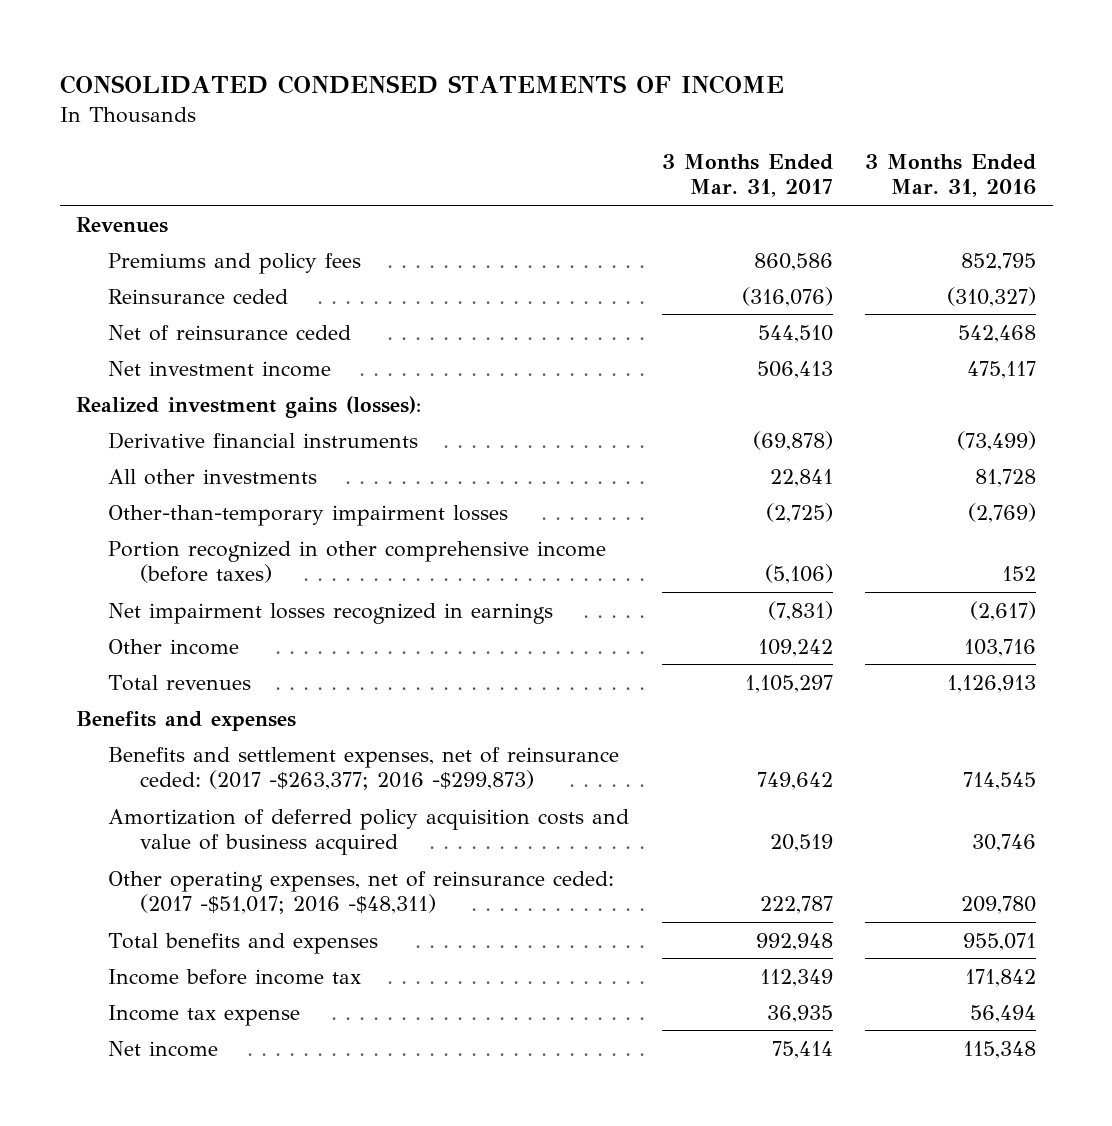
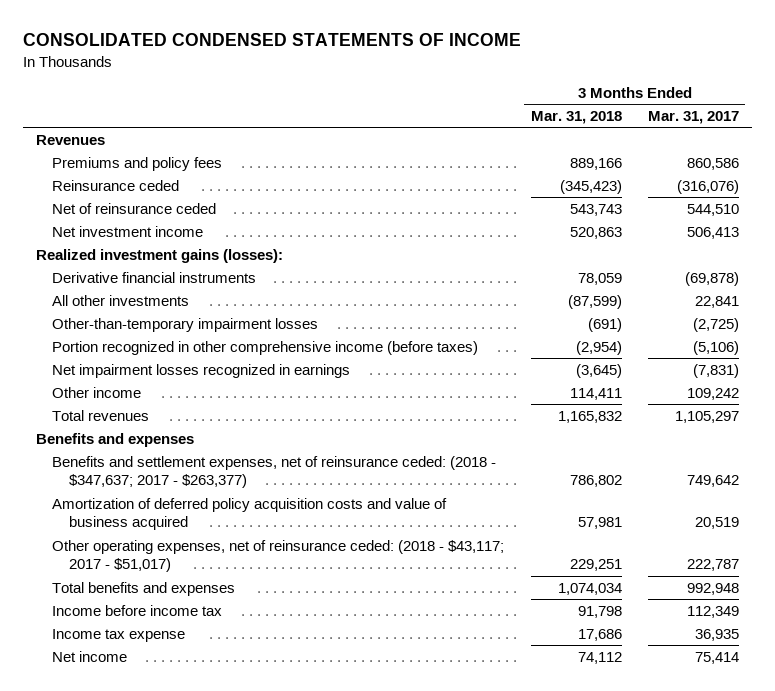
- | 3 Months Ended Mar. 31, 2017 | 3 Months Ended Mar. 31, 2016
+ | 3 Months Ended Mar. 31, 2018 | 3 Months Ended Mar. 31, 2017
- Benefits and settlement expenses, net of reinsurance ceded: (2017 -$263,377; 2016 -$299,873) | 749,642 | 714,545
+ Benefits and settlement expenses, net of reinsurance ceded: (2018 - $347,637; 2017 - $263,377) | 786,802 | 749,642
- Other operating expenses, net of reinsurance ceded: (2017 -$51,017; 2016 -$48,311) | 222,787 | 209,780
+ Other operating expenses, net of reinsurance ceded: (2018 - $43,117; 2017 - $51,017) | 229,251 | 222,787

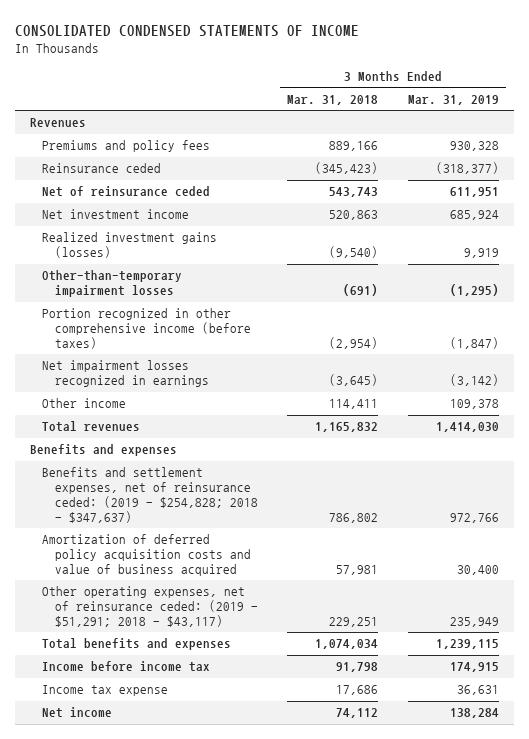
- | 3 Months Ended Mar. 31, 2018 | 3 Months Ended Mar. 31, 2017
+ | 3 Months Ended Mar. 31, 2018 | 3 Months Ended Mar. 31, 2019
- Realized investment gains (losses):
- Derivative financial instruments | 78,059 | (69,878)
- All other investments | (87,599) | 22,841
+ Realized investment gains (losses) | (9,540) | 9,919
- Benefits and settlement expenses, net of reinsurance ceded: (2018 - $347,637; 2017 - $263,377) | 786,802 | 749,642
+ Benefits and settlement expenses, net of reinsurance ceded: (2019 - $254,828; 2018 - $347,637) | 786,802 | 972,766
- Other operating expenses, net of reinsurance ceded: (2018 - $43,117; 2017 - $51,017) | 229,251 | 222,787
+ Other operating expenses, net of reinsurance ceded: (2019 - $51,291; 2018 - $43,117) | 229,251 | 235,949

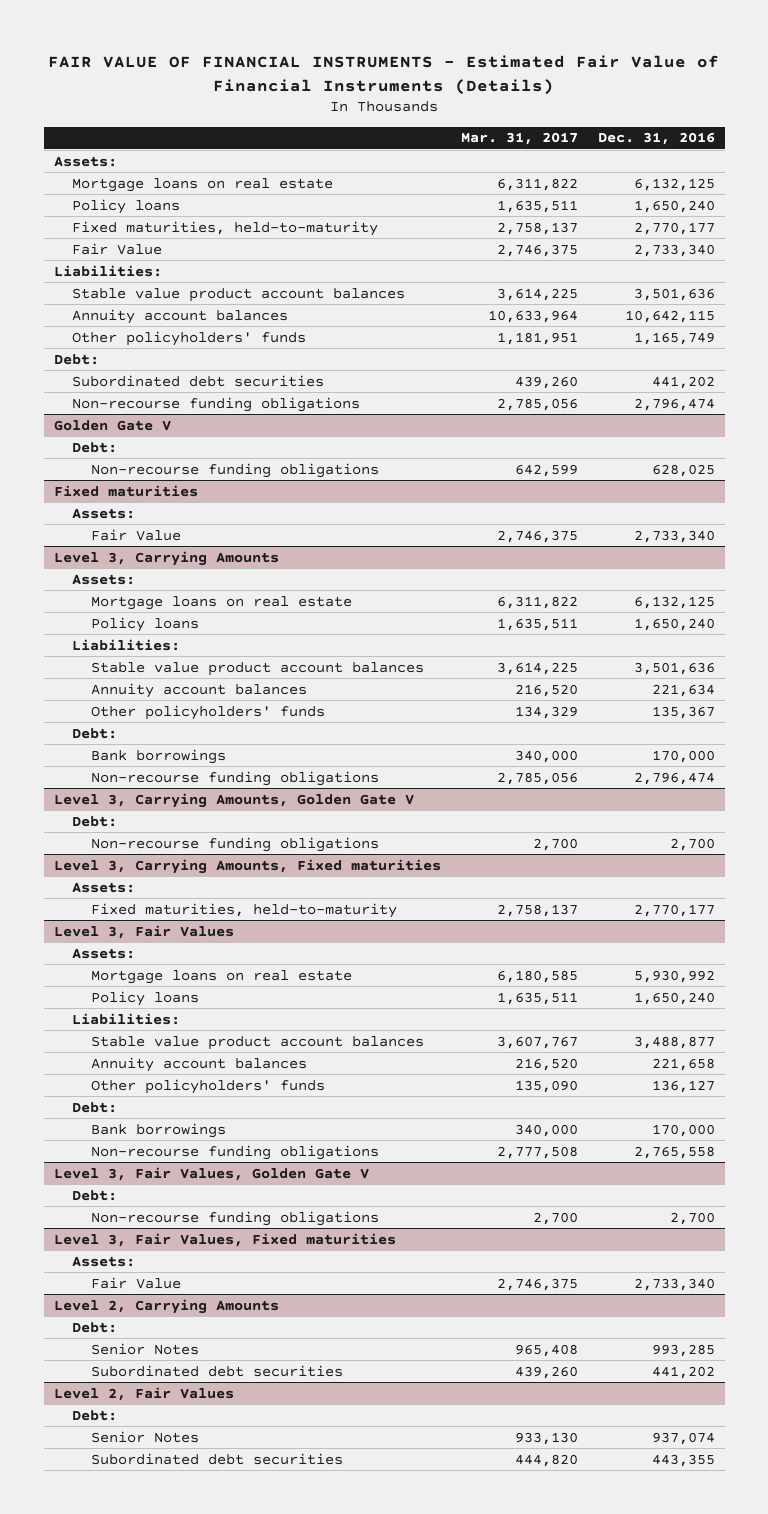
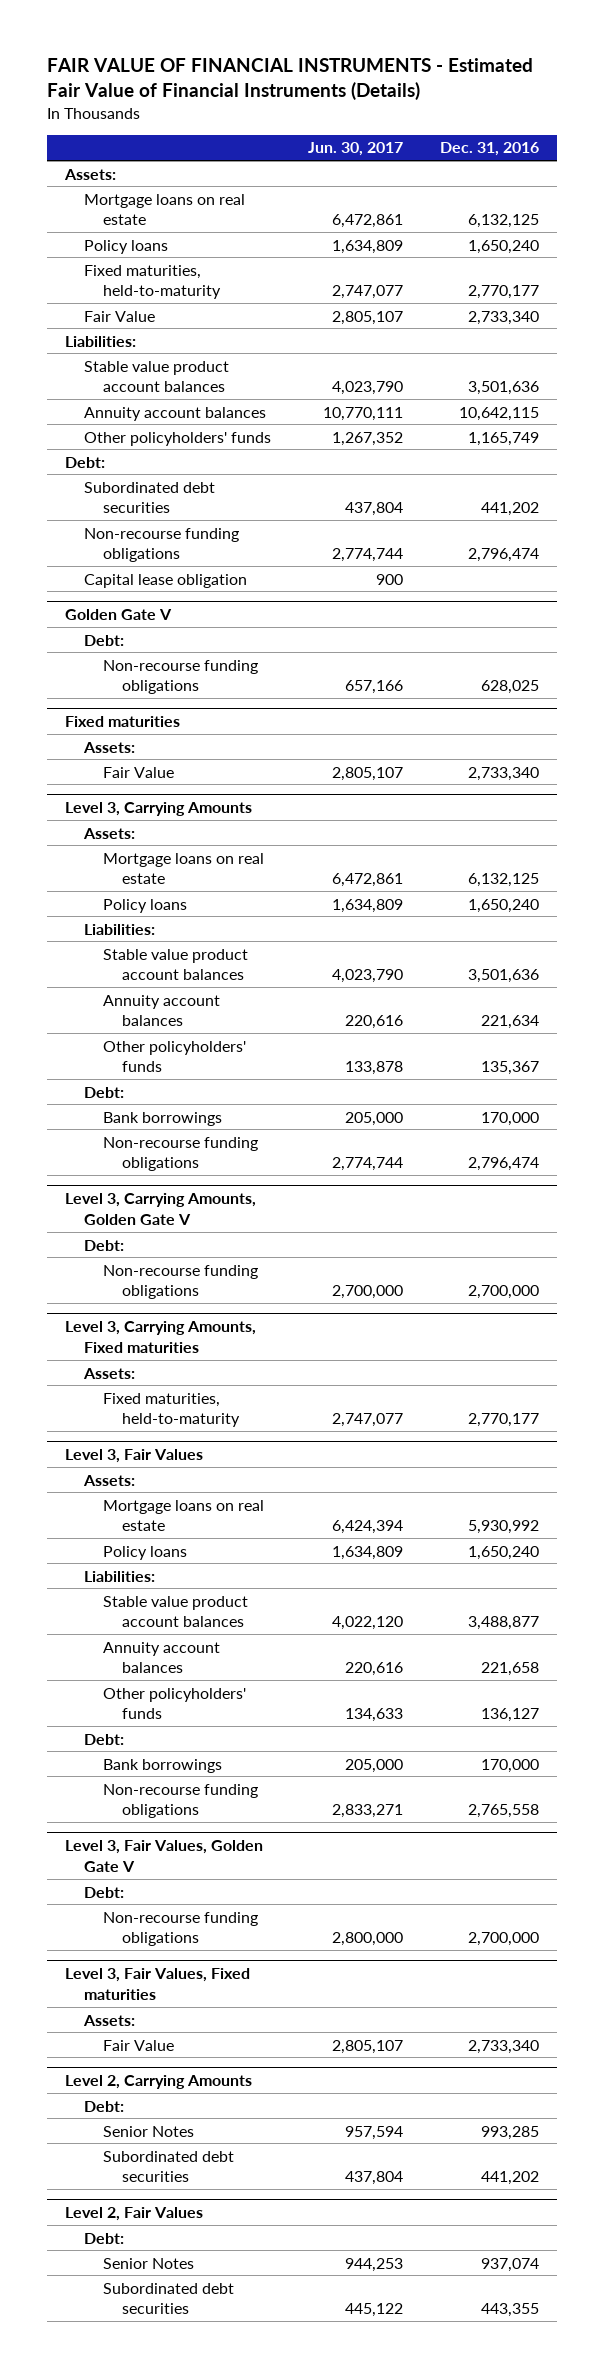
- | Mar. 31, 2017 | Dec. 31, 2016
+ | Jun. 30, 2017 | Dec. 31, 2016
+ Capital lease obligation | 900 |
@ Level 3, Carrying Amounts, Golden Gate V
- Non-recourse funding obligations | 2,700 | 2,700
+ Non-recourse funding obligations | 2,700,000 | 2,700,000
@ Level 3, Fair Values, Golden Gate V
- Non-recourse funding obligations | 2,700 | 2,700
+ Non-recourse funding obligations | 2,800,000 | 2,700,000

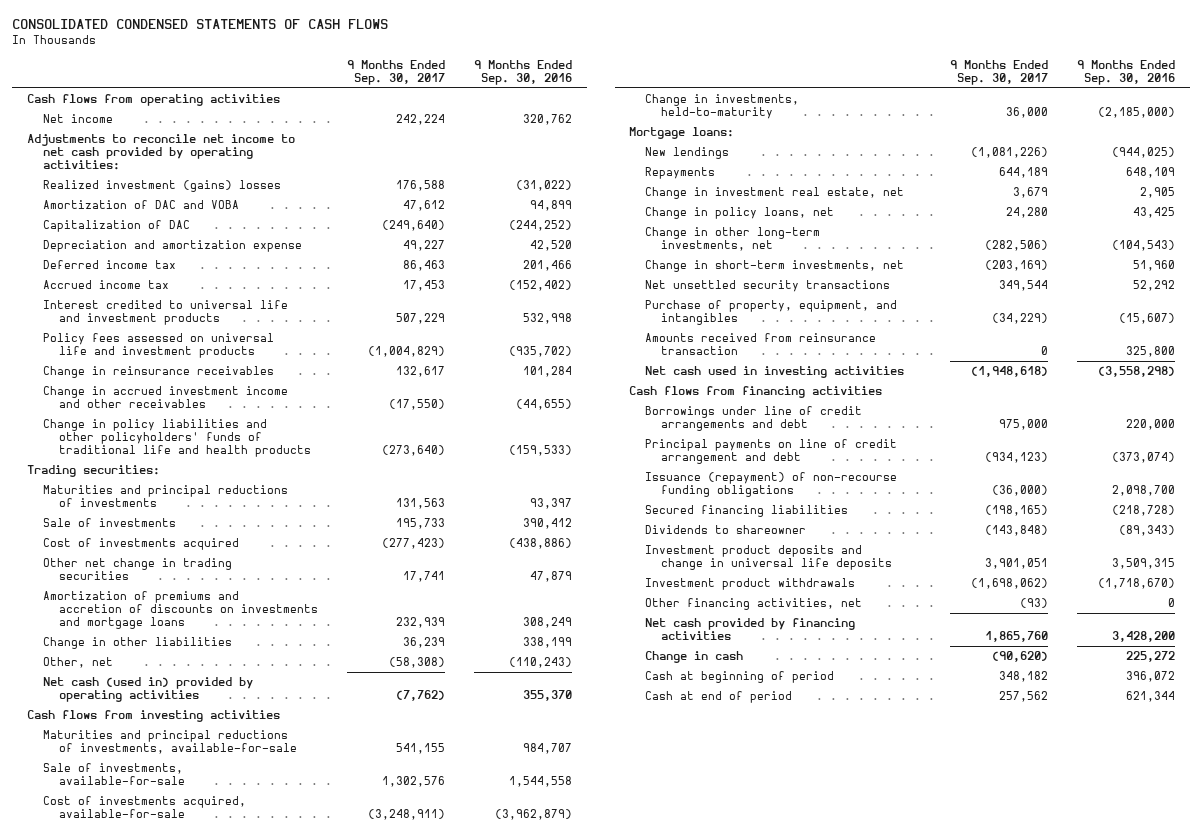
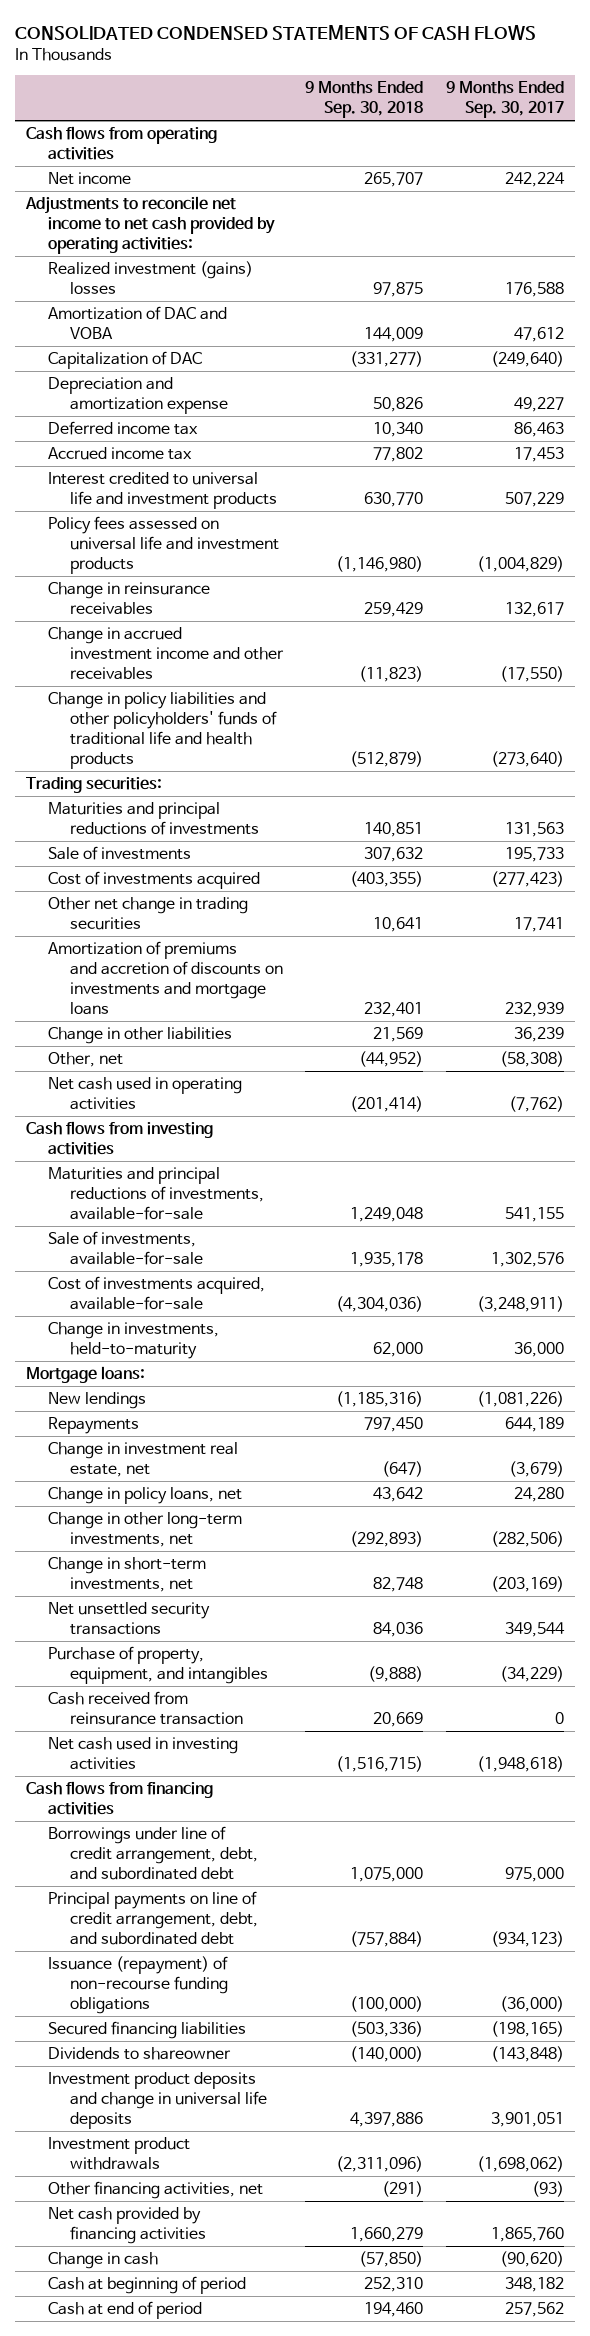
- | 9 Months Ended Sep. 30, 2017 | 9 Months Ended Sep. 30, 2016
+ | 9 Months Ended Sep. 30, 2018 | 9 Months Ended Sep. 30, 2017
- Net cash (used in) provided by operating activities | (7,762) | 355,370
+ Net cash used in operating activities | (201,414) | (7,762)
- Change in investment real estate, net | 3,679 | 2,905
+ Change in investment real estate, net | (647) | (3,679)
- Amounts received from reinsurance transaction | 0 | 325,800
+ Cash received from reinsurance transaction | 20,669 | 0
- Borrowings under line of credit arrangements and debt | 975,000 | 220,000
- Principal payments on line of credit arrangement and debt | (934,123) | (373,074)
+ Borrowings under line of credit arrangement, debt, and subordinated debt | 1,075,000 | 975,000
+ Principal payments on line of credit arrangement, debt, and subordinated debt | (757,884) | (934,123)

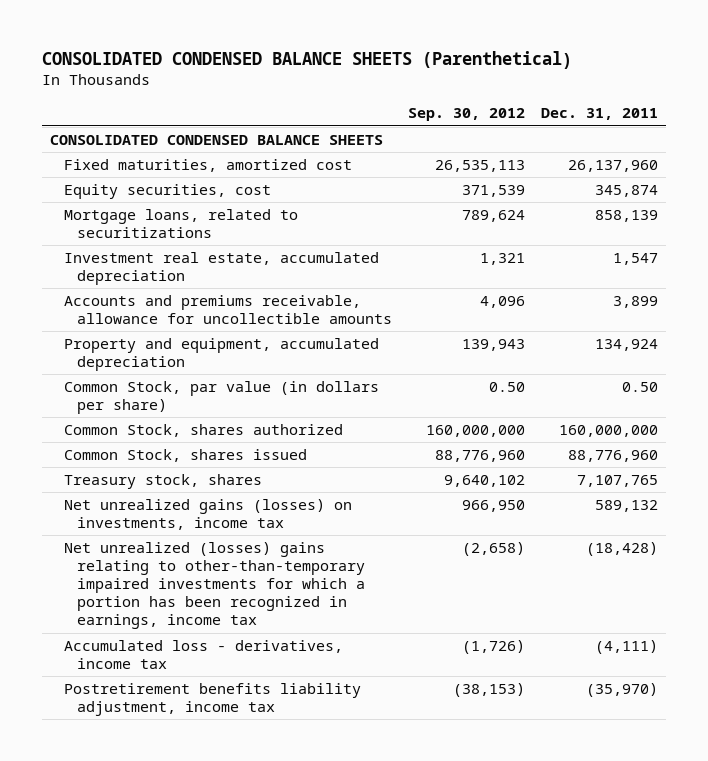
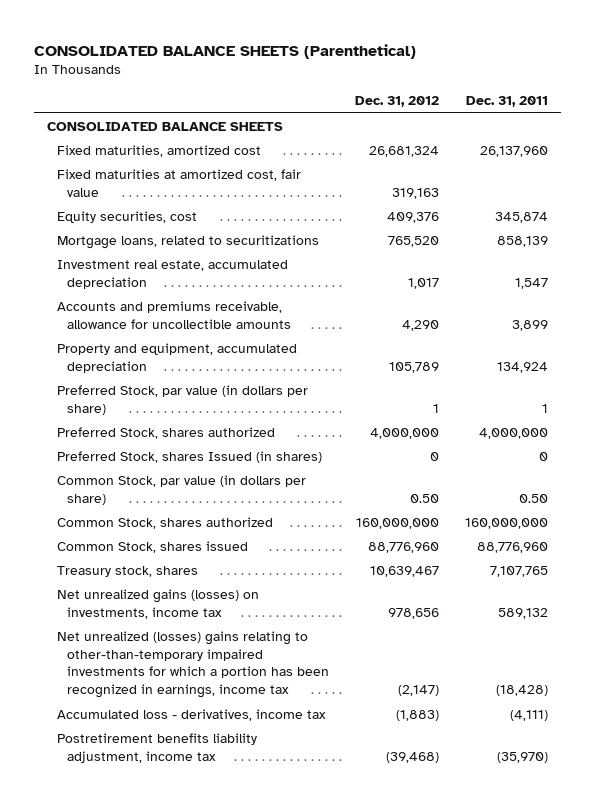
- CONSOLIDATED CONDENSED BALANCE SHEETS (Parenthetical)
+ CONSOLIDATED BALANCE SHEETS (Parenthetical)
- | Sep. 30, 2012 | Dec. 31, 2011
+ | Dec. 31, 2012 | Dec. 31, 2011
- CONSOLIDATED CONDENSED BALANCE SHEETS
+ CONSOLIDATED BALANCE SHEETS
+ Fixed maturities at amortized cost, fair value | 319,163 |
+ Preferred Stock, par value (in dollars per share) | 1 | 1
+ Preferred Stock, shares authorized | 4,000,000 | 4,000,000
+ Preferred Stock, shares Issued (in shares) | 0 | 0

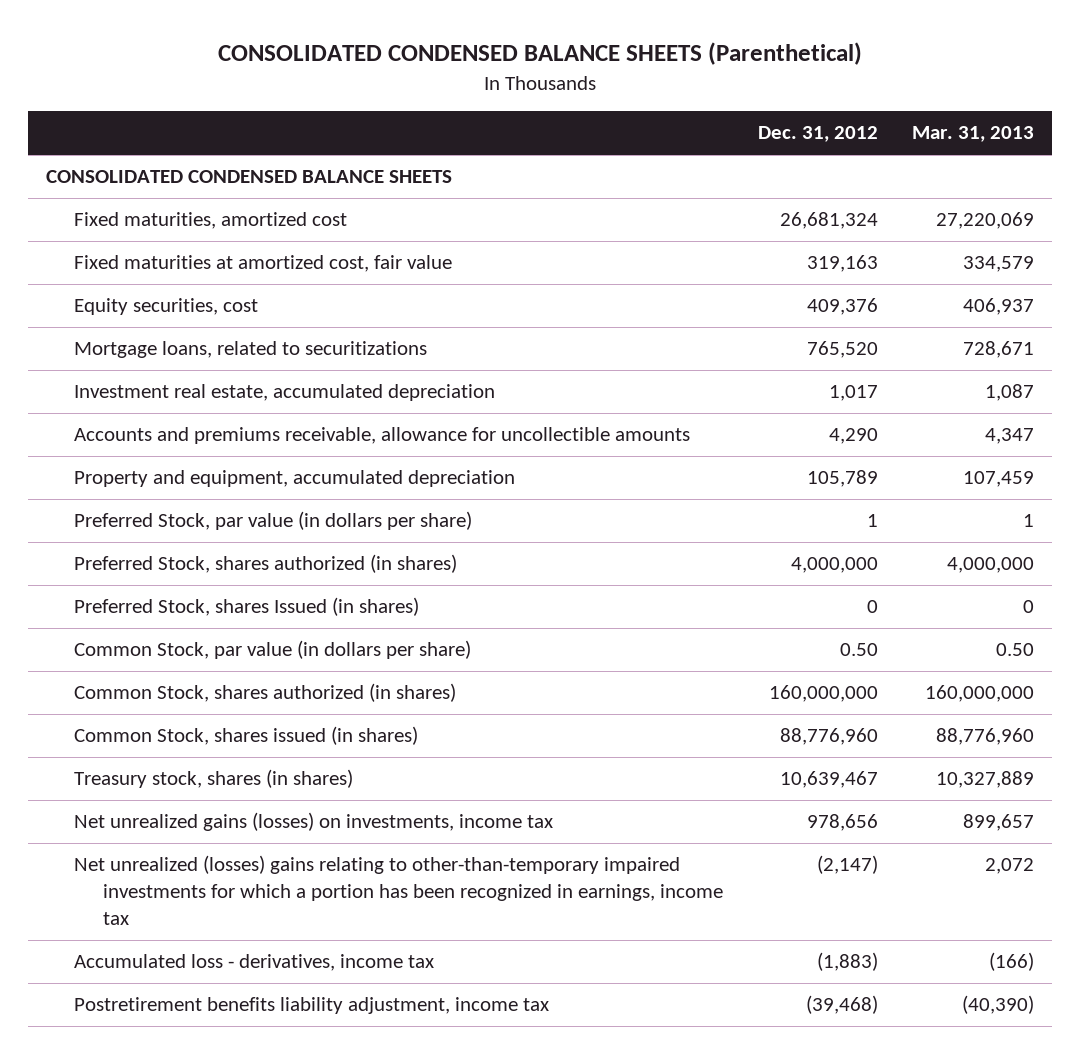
- CONSOLIDATED BALANCE SHEETS (Parenthetical)
+ CONSOLIDATED CONDENSED BALANCE SHEETS (Parenthetical)
- | Dec. 31, 2012 | Dec. 31, 2011
+ | Dec. 31, 2012 | Mar. 31, 2013
- CONSOLIDATED BALANCE SHEETS
+ CONSOLIDATED CONDENSED BALANCE SHEETS
- Preferred Stock, shares authorized | 4,000,000 | 4,000,000
+ Preferred Stock, shares authorized (in shares) | 4,000,000 | 4,000,000
- Common Stock, shares authorized | 160,000,000 | 160,000,000
- Common Stock, shares issued | 88,776,960 | 88,776,960
- Treasury stock, shares | 10,639,467 | 7,107,765
+ Common Stock, shares authorized (in shares) | 160,000,000 | 160,000,000
+ Common Stock, shares issued (in shares) | 88,776,960 | 88,776,960
+ Treasury stock, shares (in shares) | 10,639,467 | 10,327,889

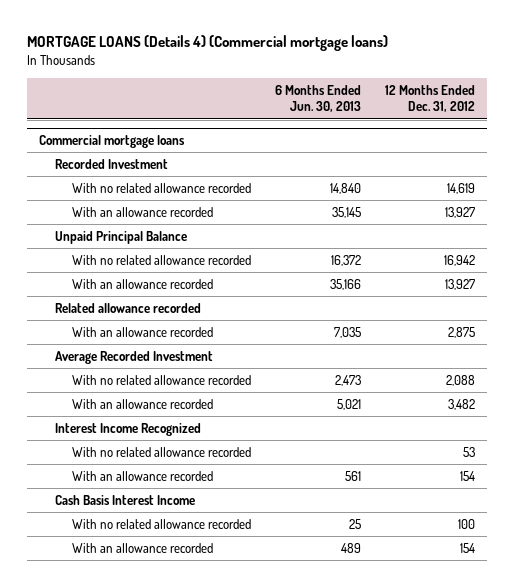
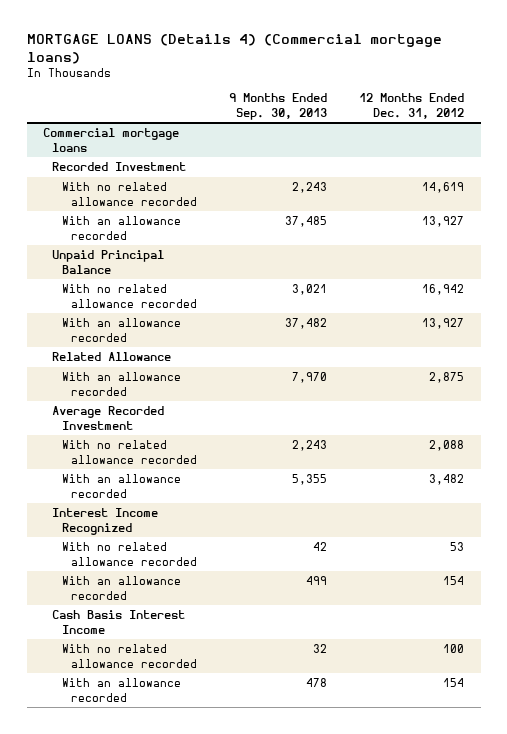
- | 6 Months Ended Jun. 30, 2013 | 12 Months Ended Dec. 31, 2012
+ | 9 Months Ended Sep. 30, 2013 | 12 Months Ended Dec. 31, 2012
@ Commercial mortgage loans
- Related allowance recorded
+ Related Allowance

